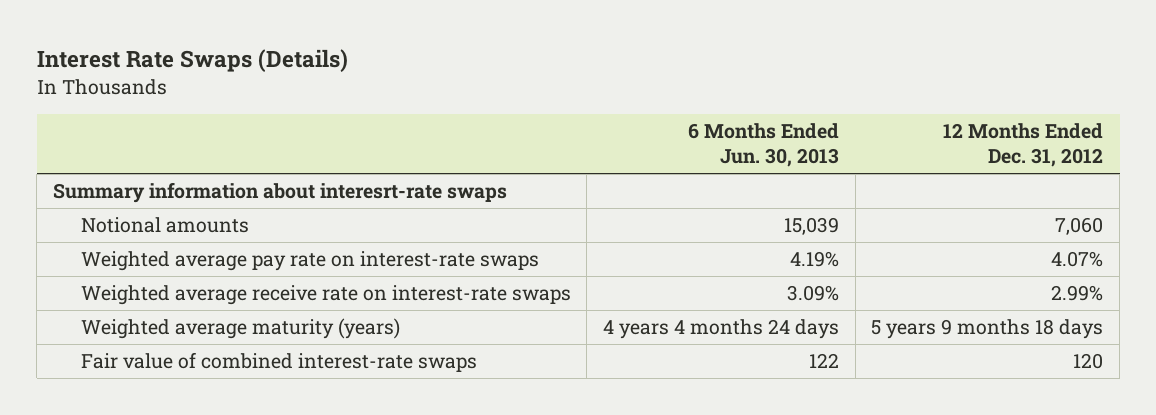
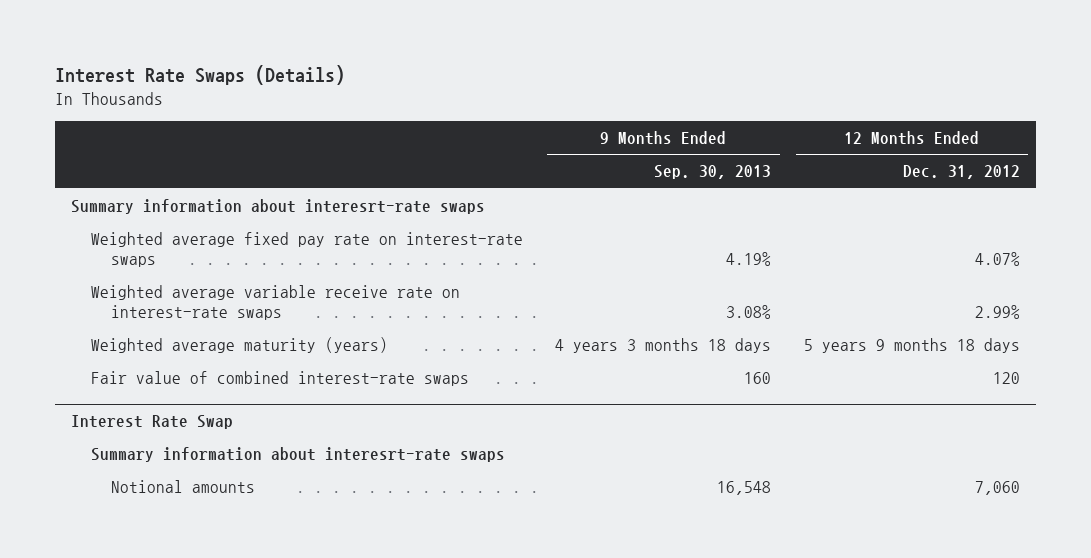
- | 6 Months Ended Jun. 30, 2013 | 12 Months Ended Dec. 31, 2012
+ | 9 Months Ended Sep. 30, 2013 | 12 Months Ended Dec. 31, 2012
- Notional amounts | 15,039 | 7,060
- Weighted average pay rate on interest-rate swaps | 4.19% | 4.07%
- Weighted average receive rate on interest-rate swaps | 3.09% | 2.99%
+ Weighted average fixed pay rate on interest-rate swaps | 4.19% | 4.07%
+ Weighted average variable receive rate on interest-rate swaps | 3.08% | 2.99%
+ Interest Rate Swap
+ Summary information about interesrt-rate swaps
+ Notional amounts | 16,548 | 7,060

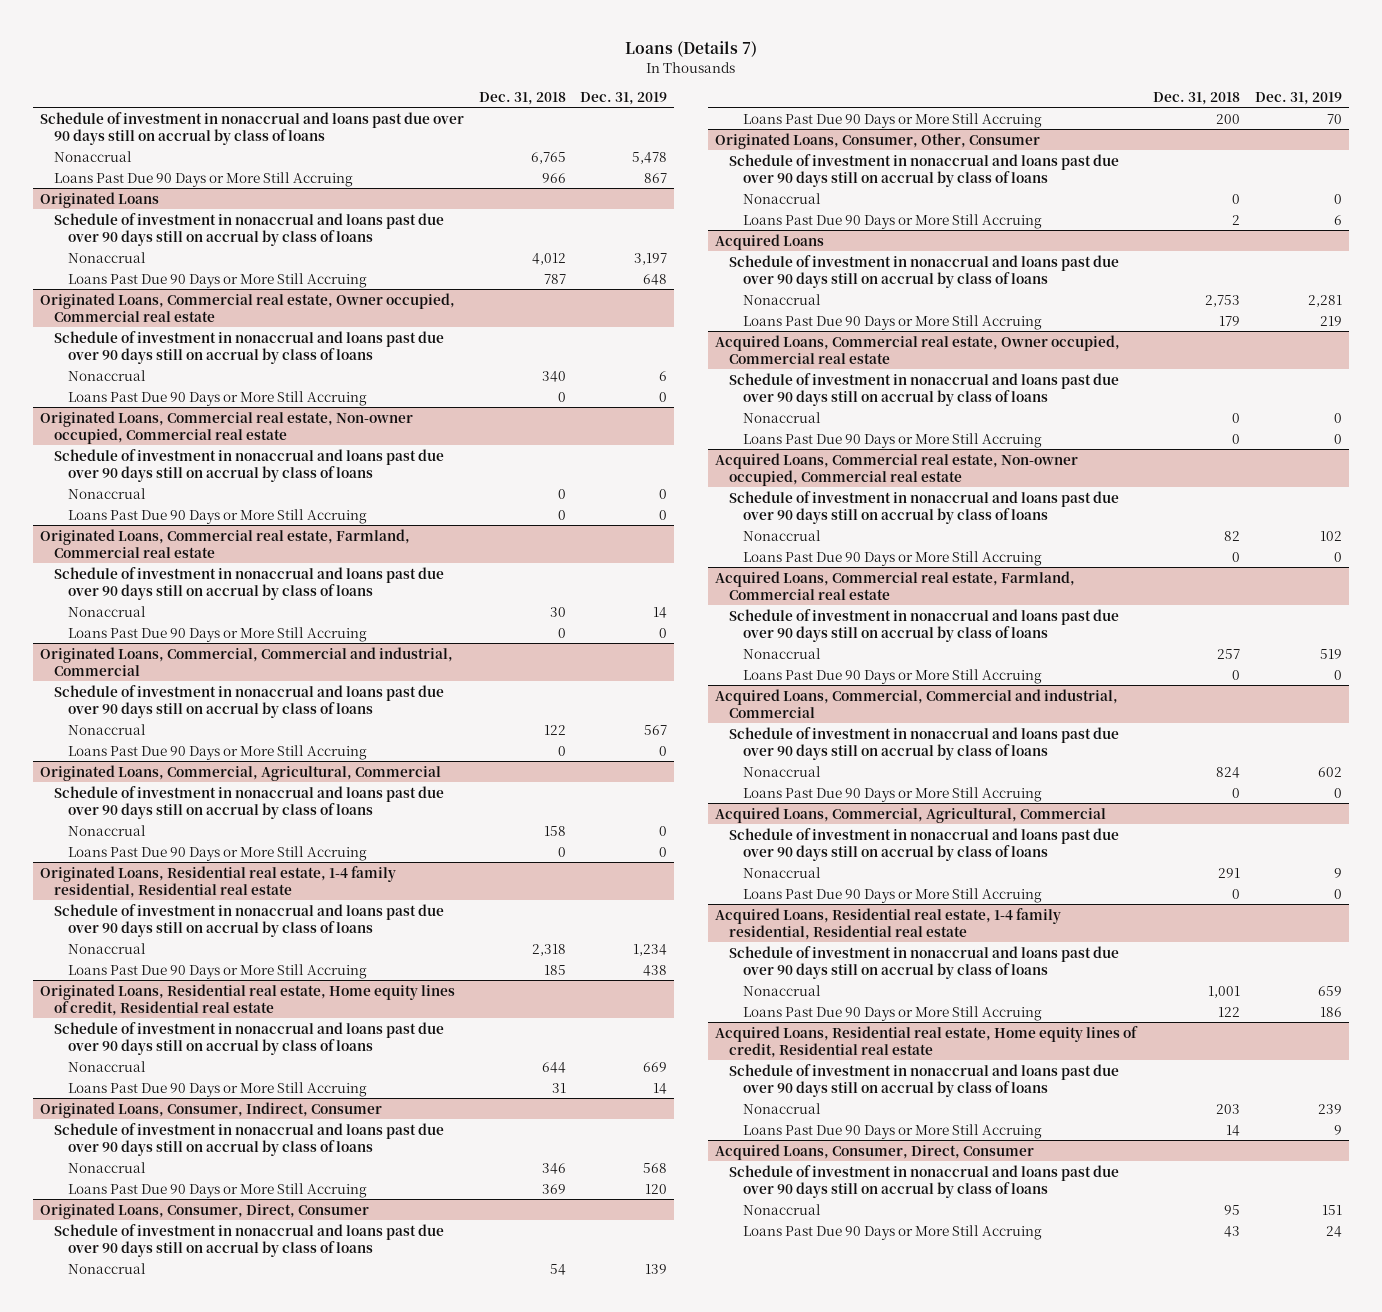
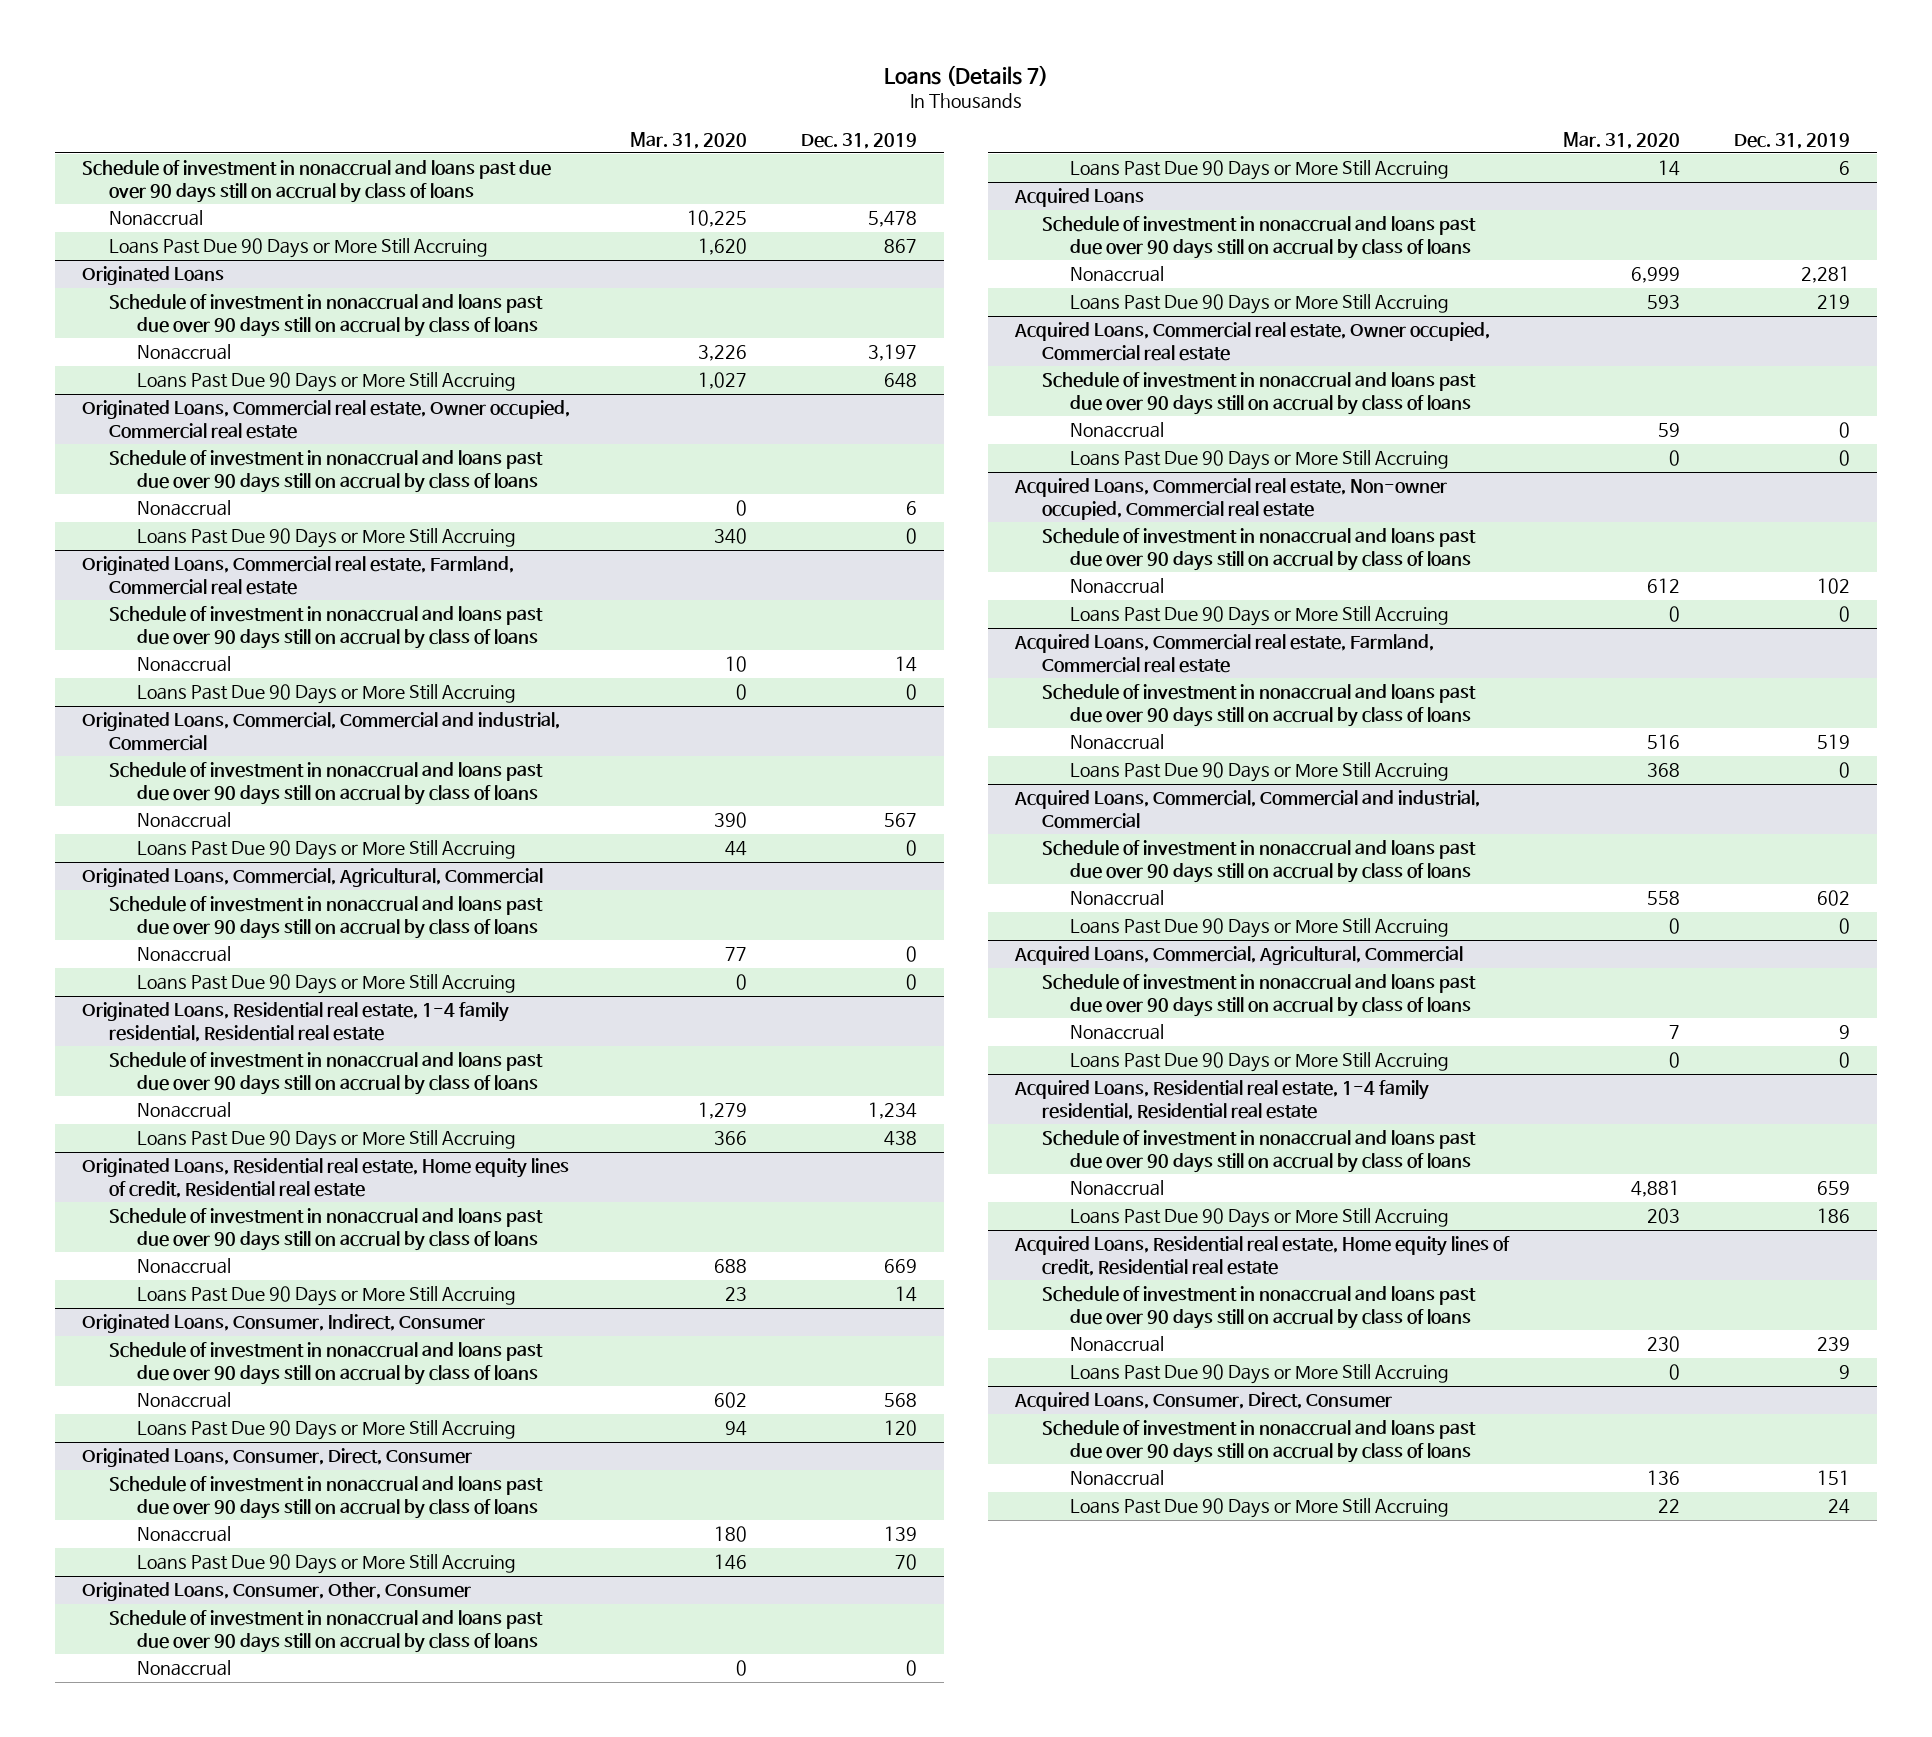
- | Dec. 31, 2018 | Dec. 31, 2019
+ | Mar. 31, 2020 | Dec. 31, 2019
- Originated Loans, Commercial real estate, Non-owner occupied, Commercial real estate
- Schedule of investment in nonaccrual and loans past due over 90 days still on accrual by class of loans
- Nonaccrual | 0 | 0
- Loans Past Due 90 Days or More Still Accruing | 0 | 0

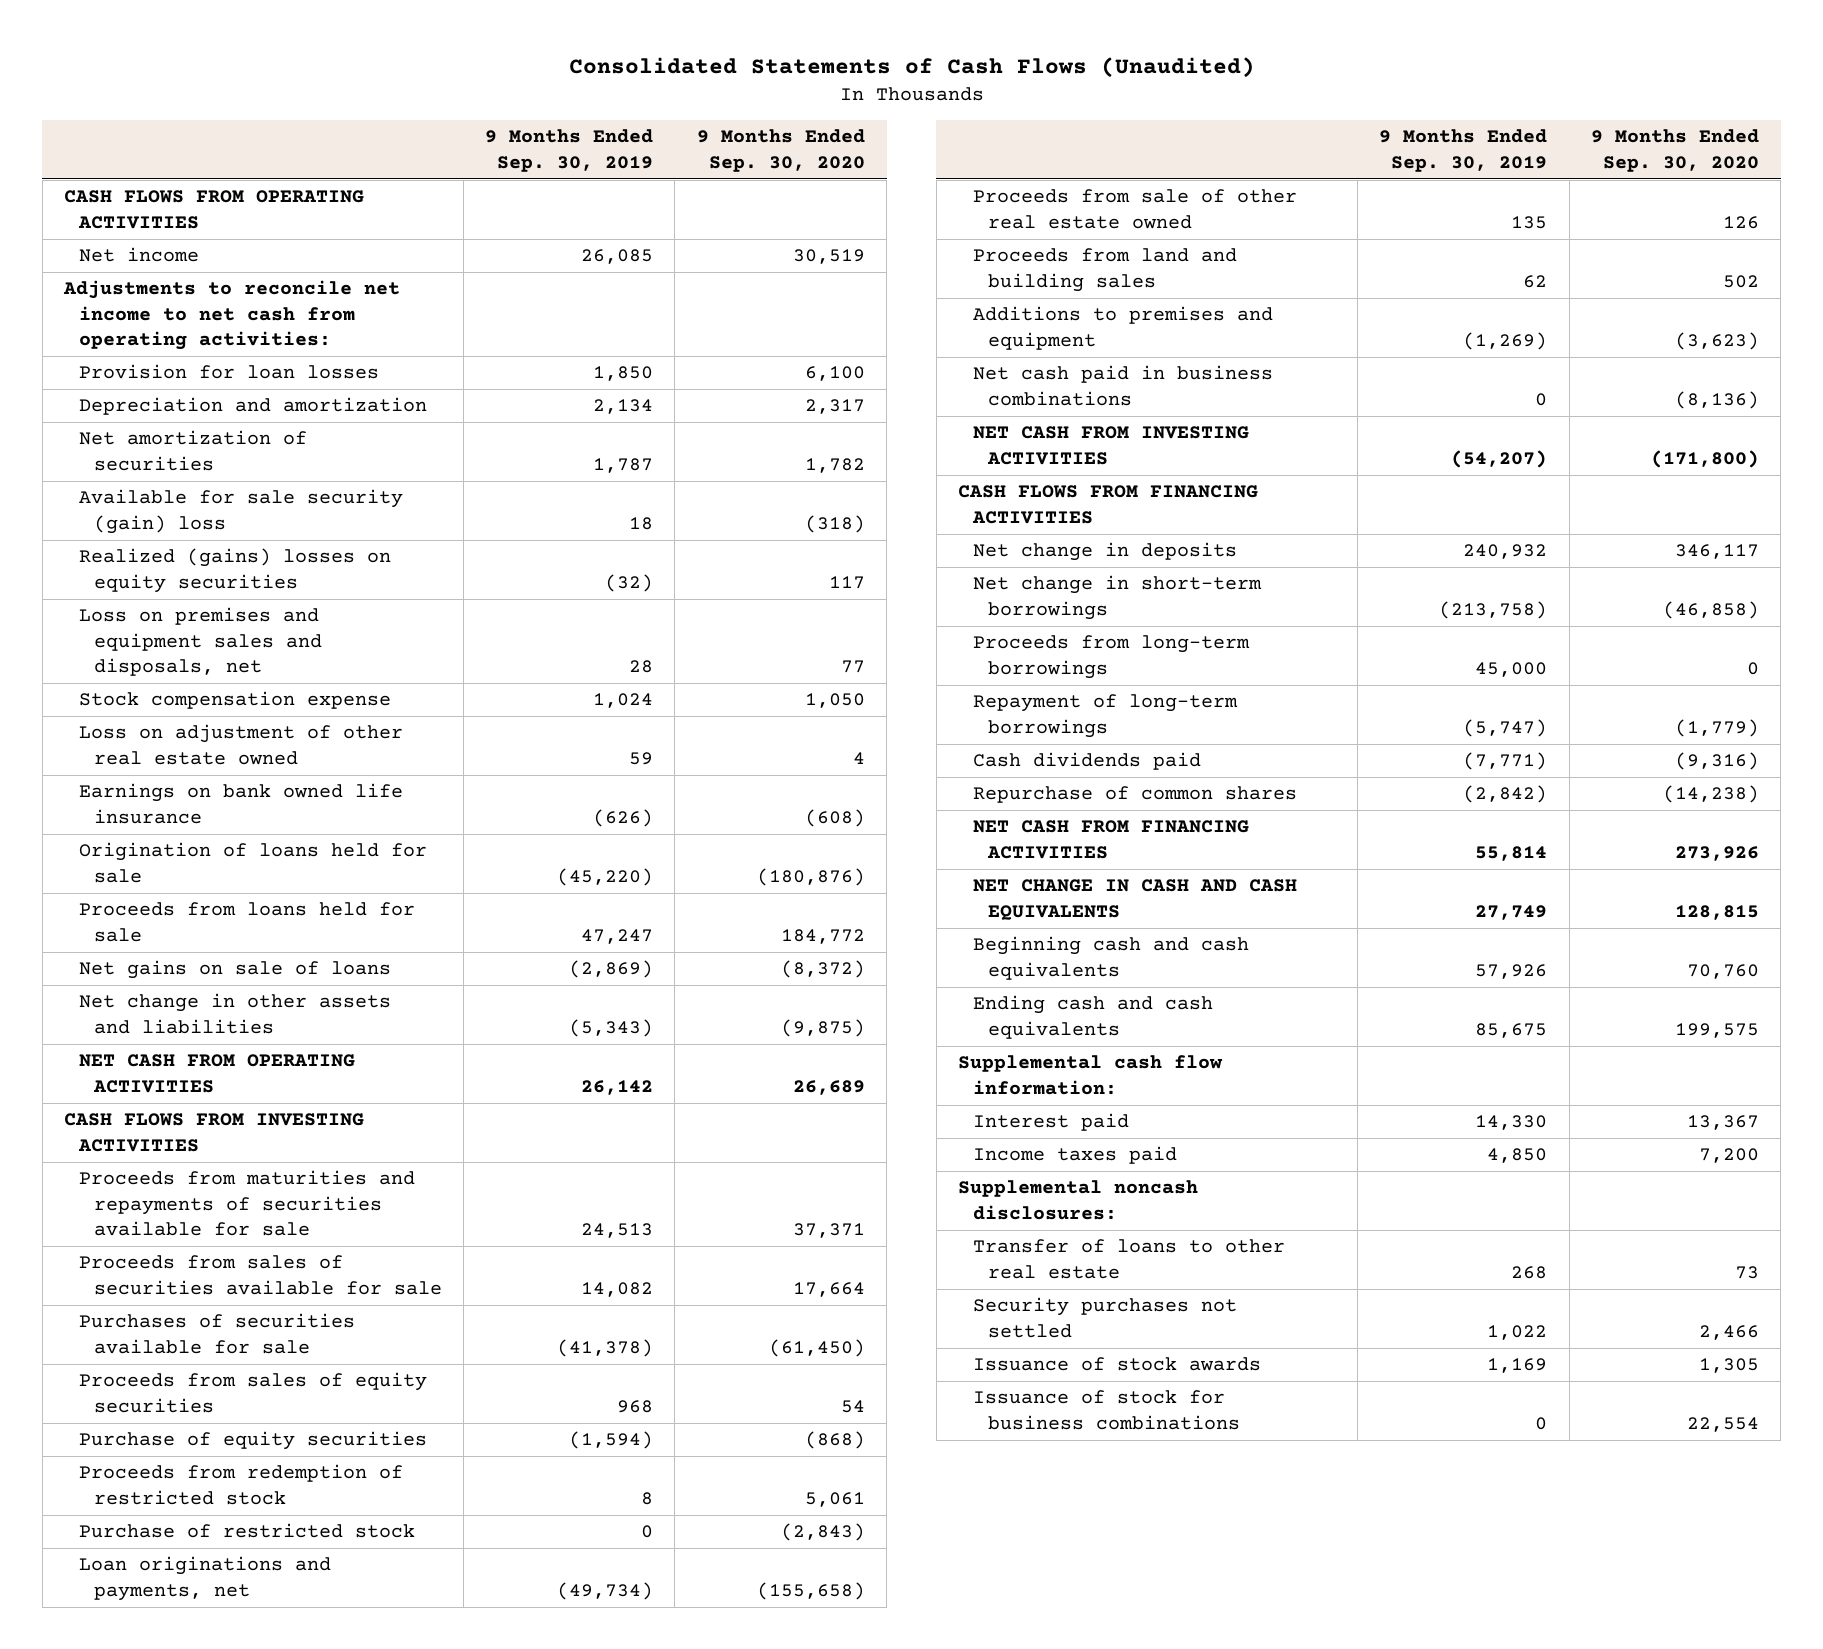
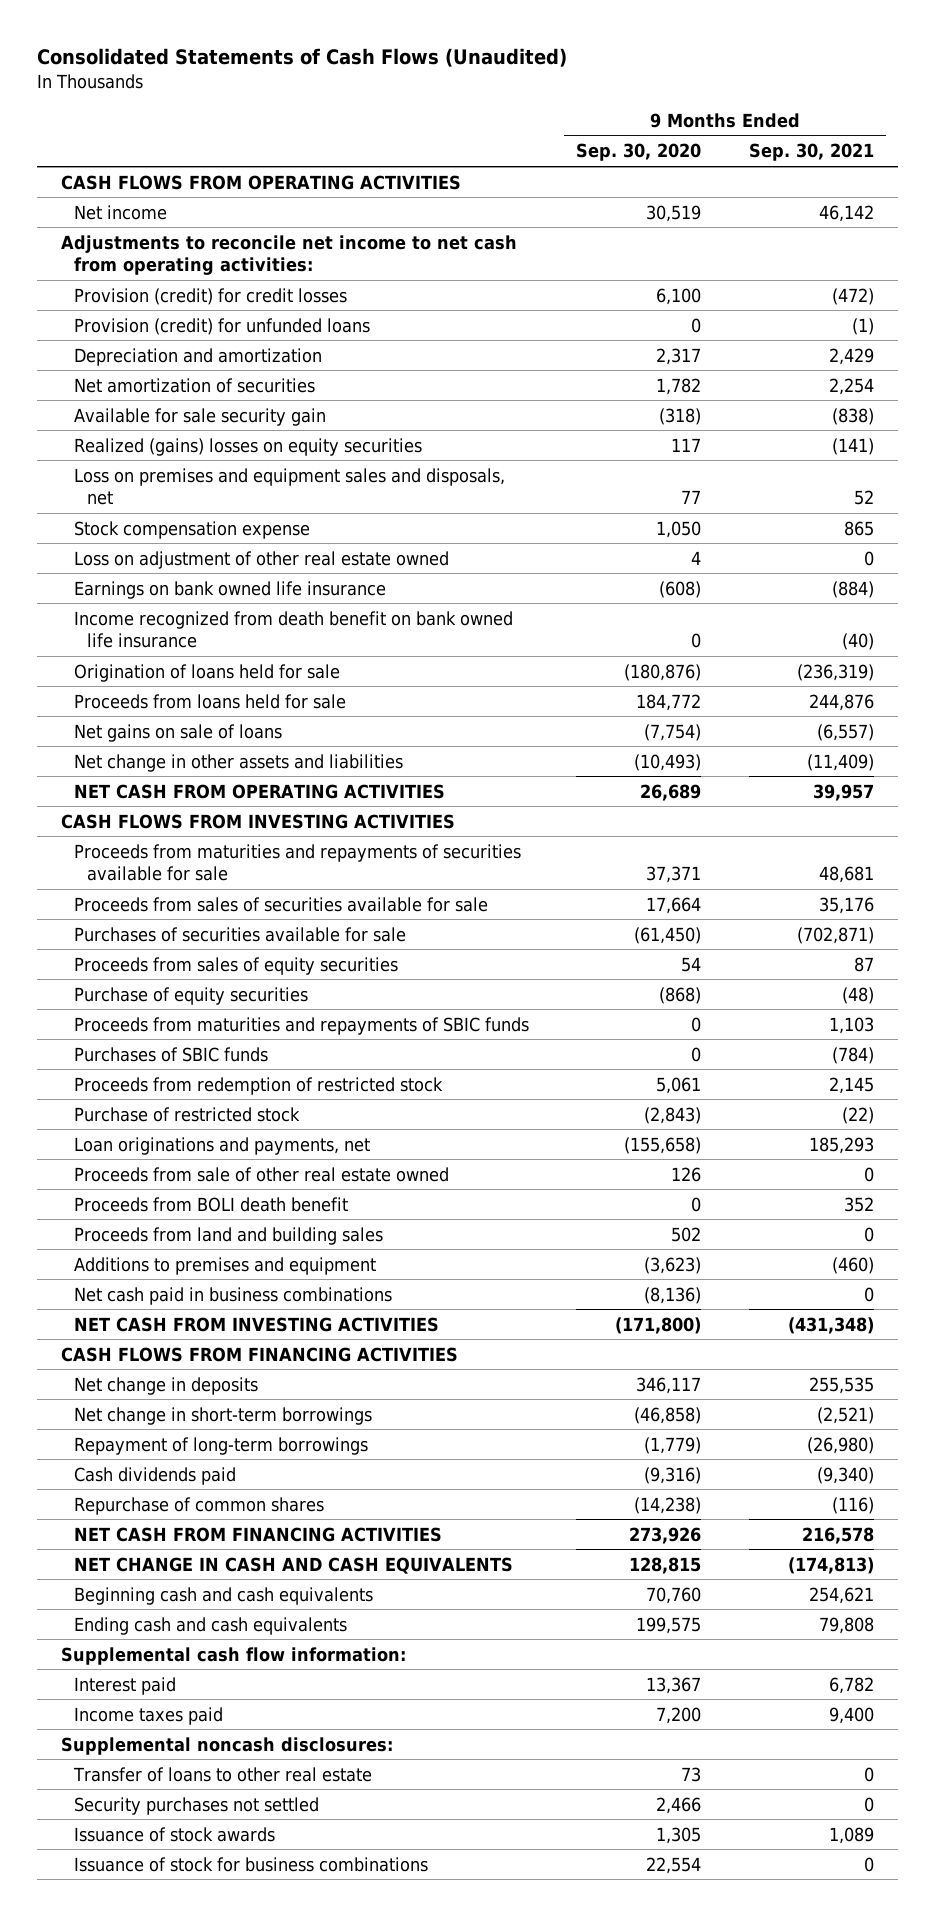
- | 9 Months Ended Sep. 30, 2019 | 9 Months Ended Sep. 30, 2020
+ | 9 Months Ended Sep. 30, 2020 | 9 Months Ended Sep. 30, 2021
- Provision for loan losses | 1,850 | 6,100
+ Provision (credit) for credit losses | 6,100 | (472)
+ Provision (credit) for unfunded loans | 0 | (1)
- Available for sale security (gain) loss | 18 | (318)
+ Available for sale security gain | (318) | (838)
+ Income recognized from death benefit on bank owned life insurance | 0 | (40)
- Net gains on sale of loans | (2,869) | (8,372)
- Net change in other assets and liabilities | (5,343) | (9,875)
+ Net gains on sale of loans | (7,754) | (6,557)
+ Net change in other assets and liabilities | (10,493) | (11,409)
+ Proceeds from maturities and repayments of SBIC funds | 0 | 1,103
+ Purchases of SBIC funds | 0 | (784)
+ Proceeds from BOLI death benefit | 0 | 352
- Proceeds from long-term borrowings | 45,000 | 0

